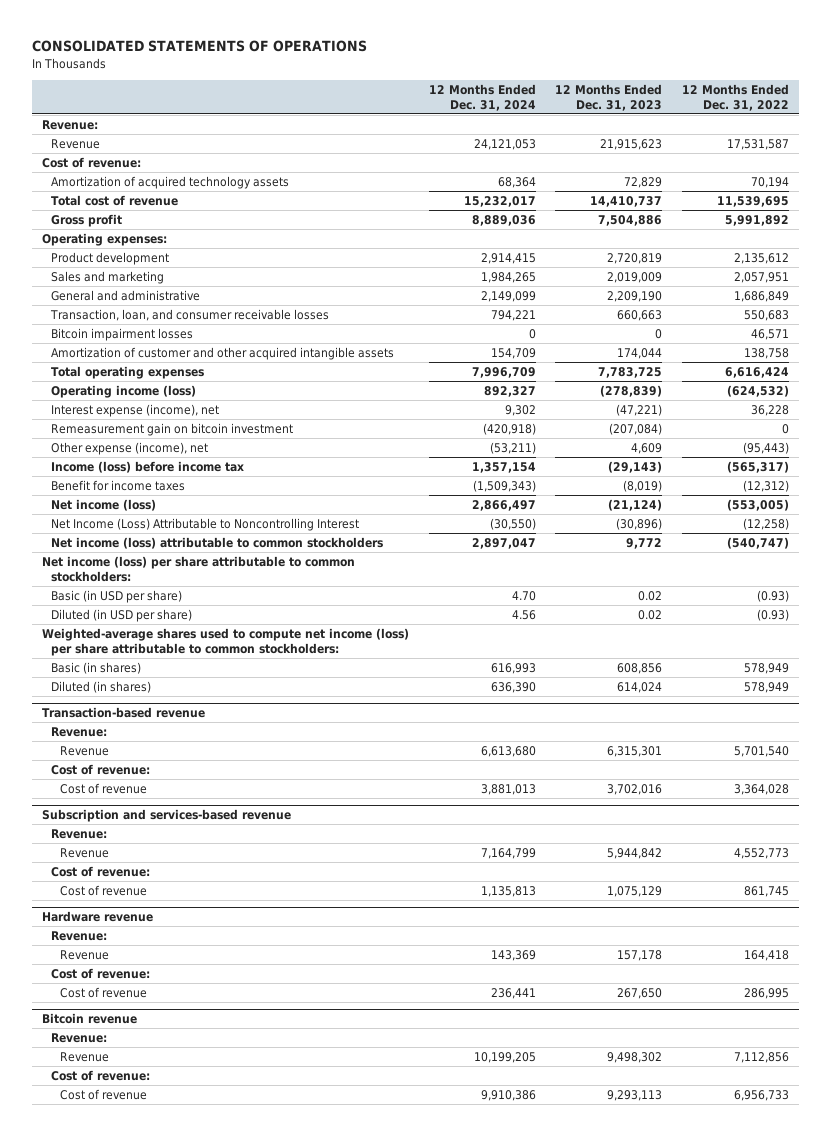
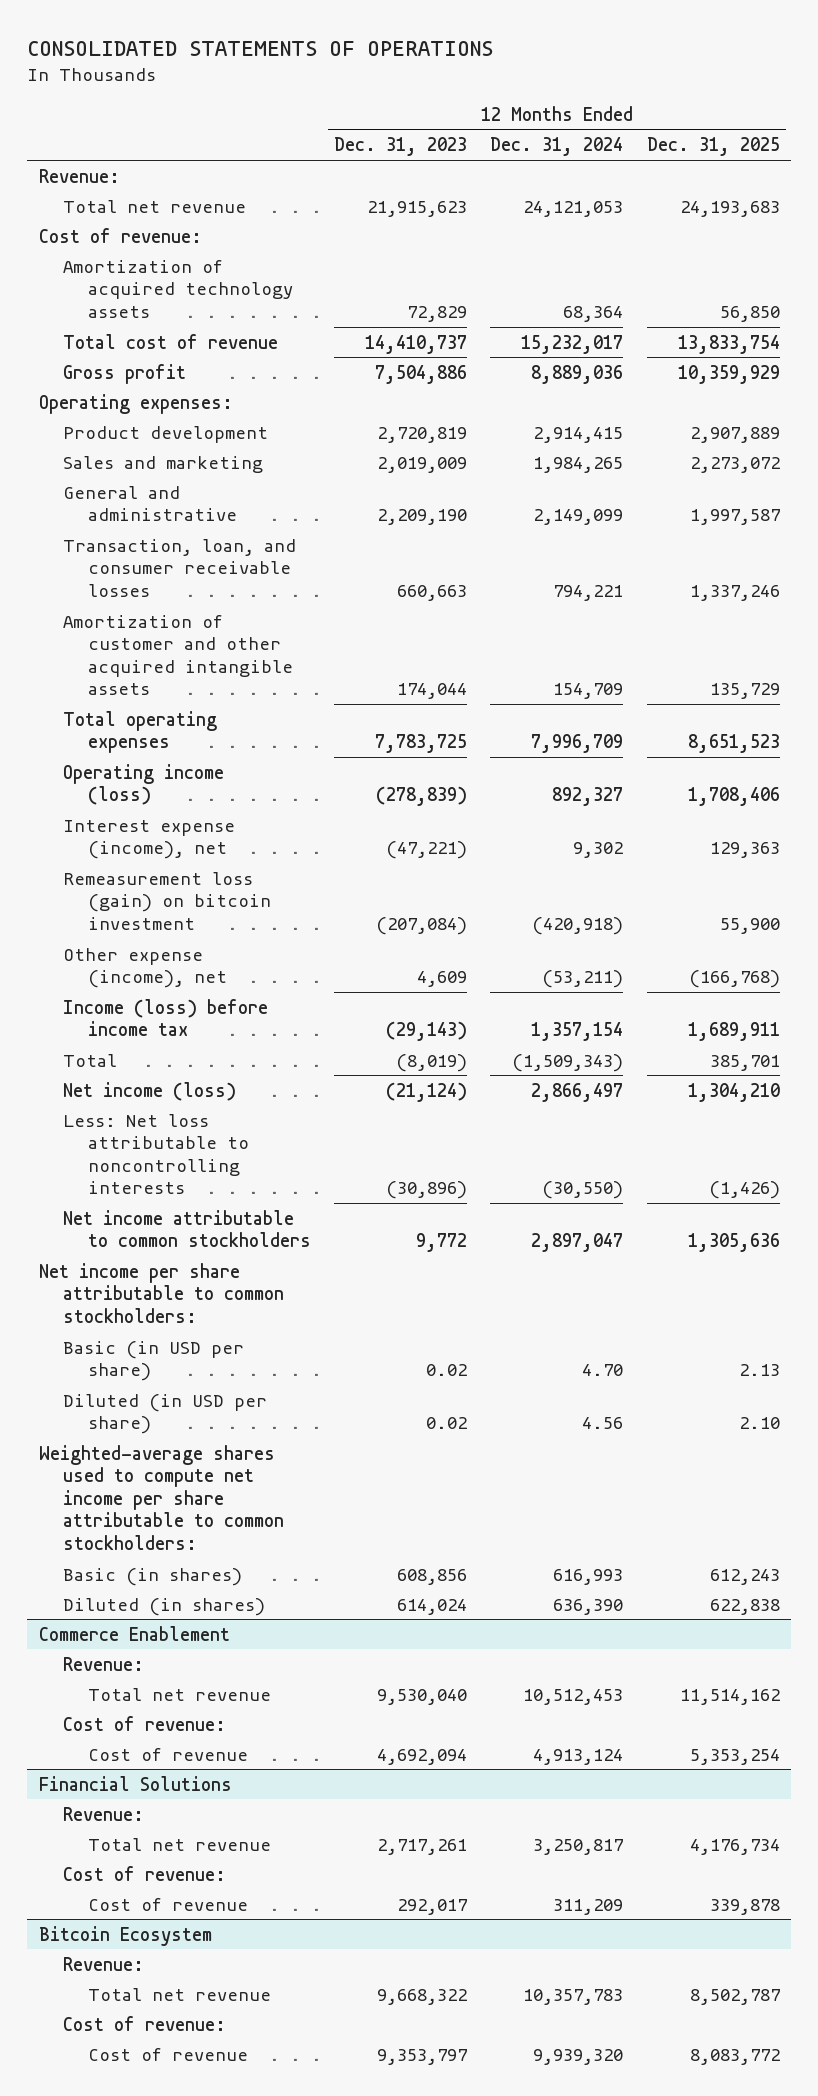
- | 12 Months Ended Dec. 31, 2024 | 12 Months Ended Dec. 31, 2023 | 12 Months Ended Dec. 31, 2022
+ | 12 Months Ended Dec. 31, 2023 | 12 Months Ended Dec. 31, 2024 | 12 Months Ended Dec. 31, 2025
- Revenue | 24,121,053 | 21,915,623 | 17,531,587
+ Total net revenue | 21,915,623 | 24,121,053 | 24,193,683
- Bitcoin impairment losses | 0 | 0 | 46,571
- Remeasurement gain on bitcoin investment | (420,918) | (207,084) | 0
+ Remeasurement loss (gain) on bitcoin investment | (207,084) | (420,918) | 55,900
- Benefit for income taxes | (1,509,343) | (8,019) | (12,312)
+ Total | (8,019) | (1,509,343) | 385,701
- Net Income (Loss) Attributable to Noncontrolling Interest | (30,550) | (30,896) | (12,258)
- Net income (loss) attributable to common stockholders | 2,897,047 | 9,772 | (540,747)
- Net income (loss) per share attributable to common stockholders:
+ Less: Net loss attributable to noncontrolling interests | (30,896) | (30,550) | (1,426)
+ Net income attributable to common stockholders | 9,772 | 2,897,047 | 1,305,636
+ Net income per share attributable to common stockholders:
- Weighted-average shares used to compute net income (loss) per share attributable to common stockholders:
+ Weighted-average shares used to compute net income per share attributable to common stockholders:
- Transaction-based revenue
- Revenue:
- Revenue | 6,613,680 | 6,315,301 | 5,701,540
- Cost of revenue:
- Cost of revenue | 3,881,013 | 3,702,016 | 3,364,028
- Subscription and services-based revenue
+ Commerce Enablement
- Revenue | 7,164,799 | 5,944,842 | 4,552,773
+ Total net revenue | 9,530,040 | 10,512,453 | 11,514,162
- Cost of revenue | 1,135,813 | 1,075,129 | 861,745
- Hardware revenue
+ Cost of revenue | 4,692,094 | 4,913,124 | 5,353,254
+ Financial Solutions
- Revenue | 143,369 | 157,178 | 164,418
+ Total net revenue | 2,717,261 | 3,250,817 | 4,176,734
- Cost of revenue | 236,441 | 267,650 | 286,995
- Bitcoin revenue
+ Cost of revenue | 292,017 | 311,209 | 339,878
+ Bitcoin Ecosystem
- Revenue | 10,199,205 | 9,498,302 | 7,112,856
+ Total net revenue | 9,668,322 | 10,357,783 | 8,502,787
- Cost of revenue | 9,910,386 | 9,293,113 | 6,956,733
+ Cost of revenue | 9,353,797 | 9,939,320 | 8,083,772

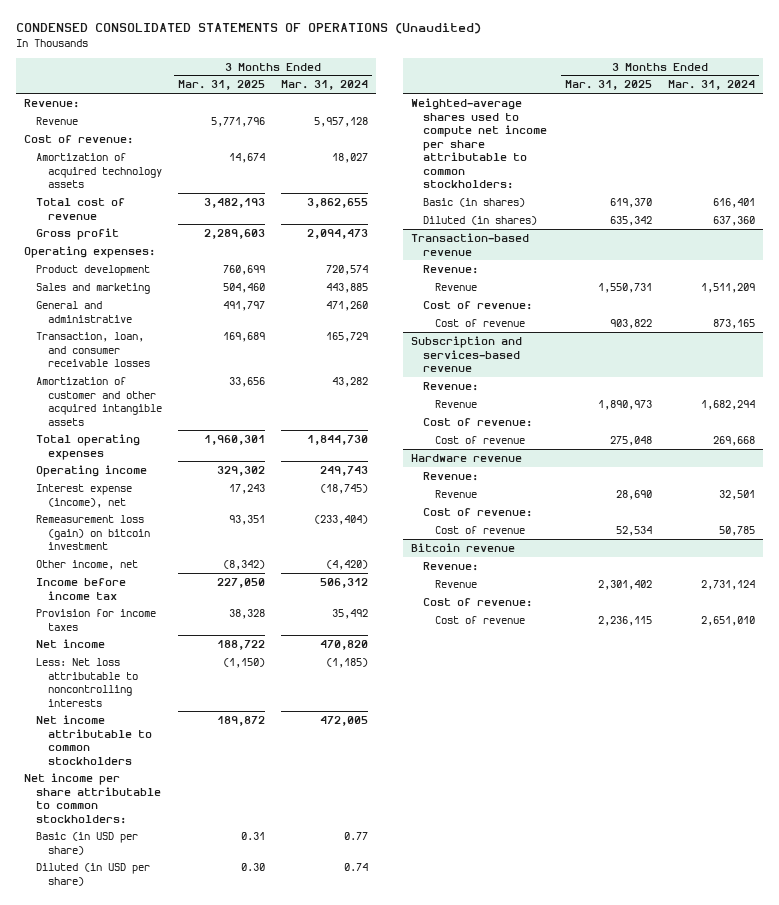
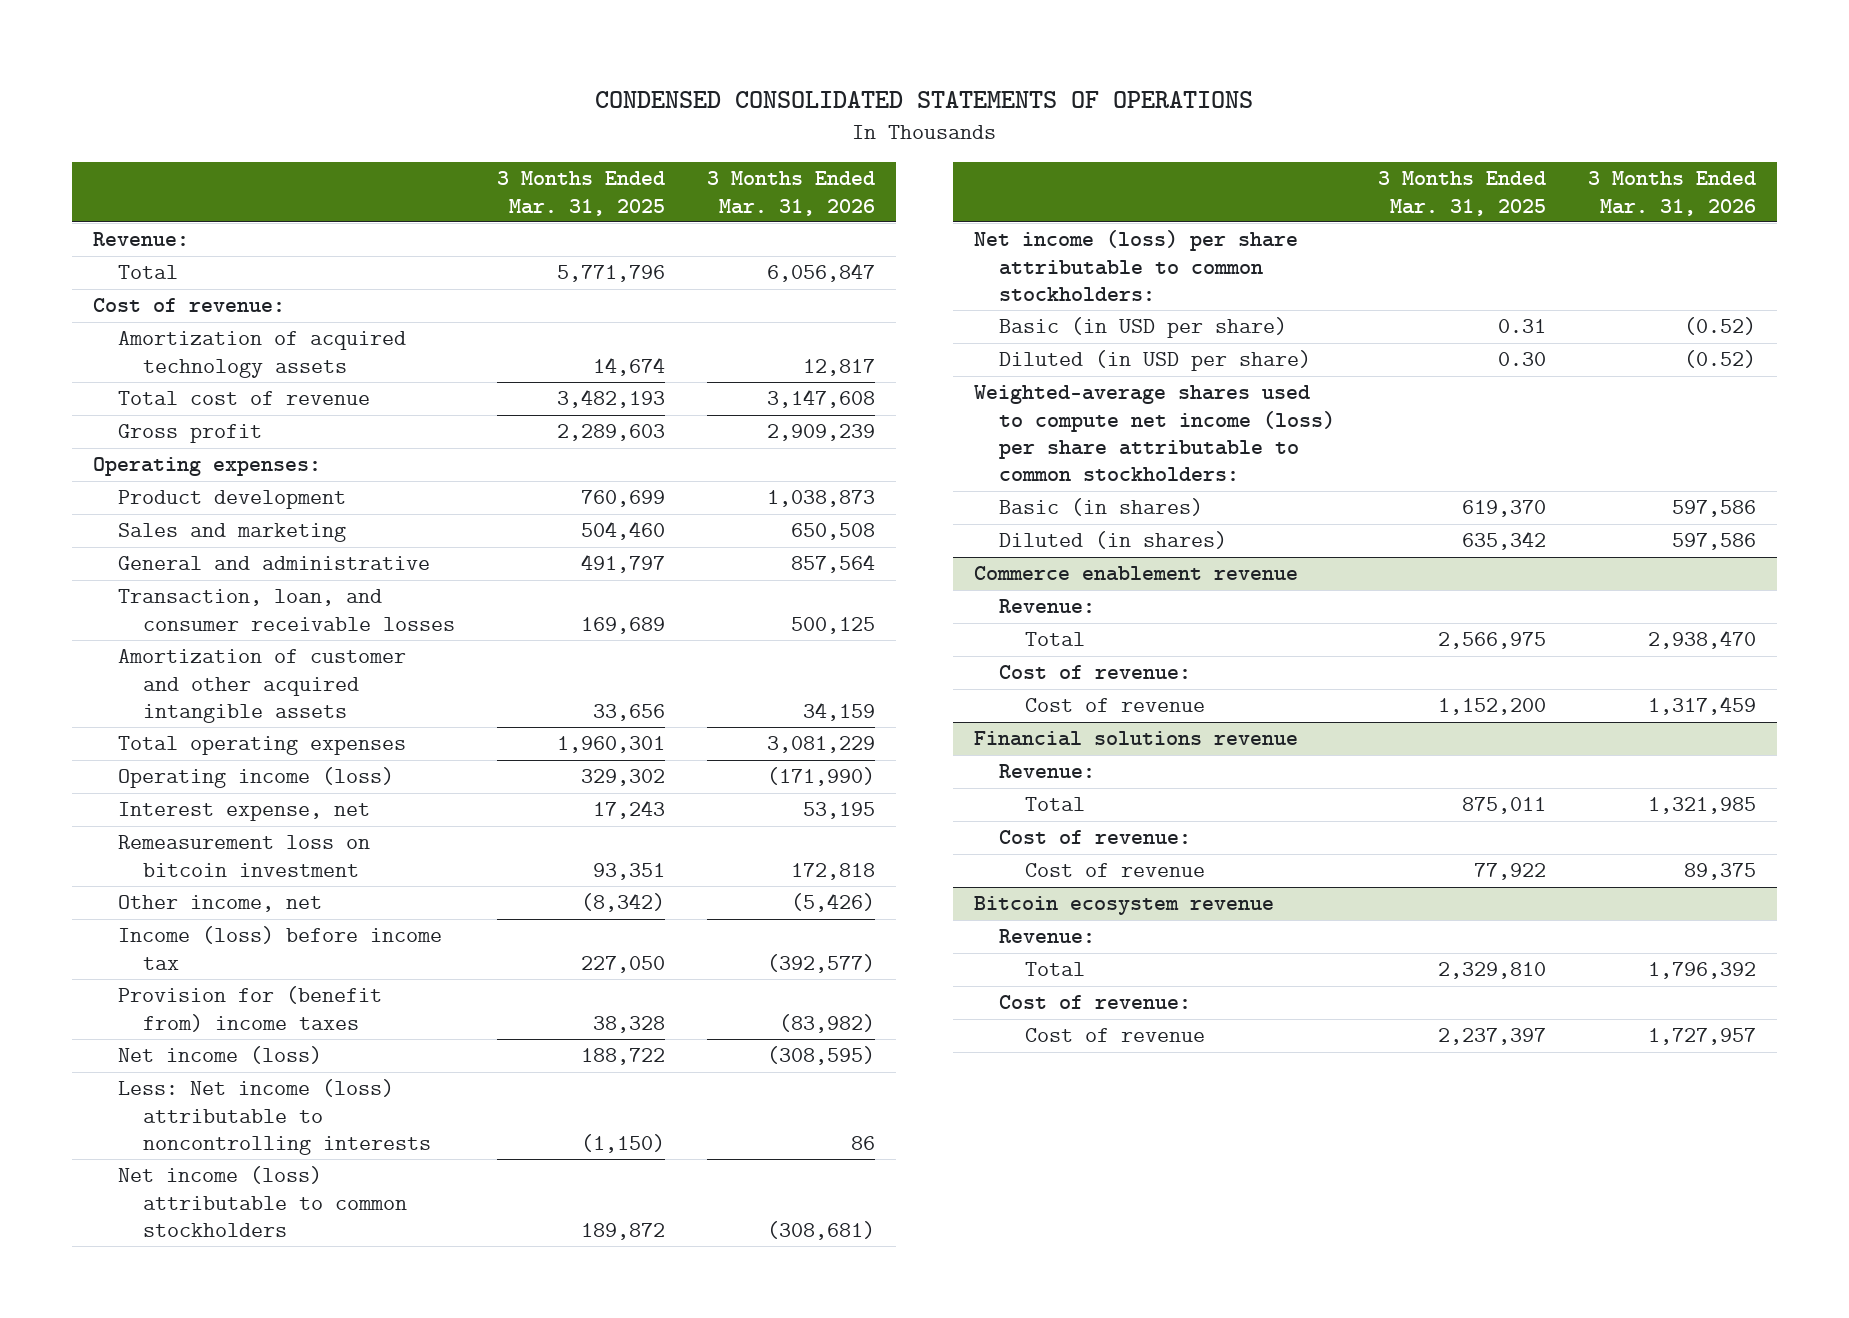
- CONDENSED CONSOLIDATED STATEMENTS OF OPERATIONS (Unaudited)
+ CONDENSED CONSOLIDATED STATEMENTS OF OPERATIONS
- | 3 Months Ended Mar. 31, 2025 | 3 Months Ended Mar. 31, 2024
+ | 3 Months Ended Mar. 31, 2025 | 3 Months Ended Mar. 31, 2026
- Revenue | 5,771,796 | 5,957,128
+ Total | 5,771,796 | 6,056,847
- Operating income | 329,302 | 249,743
- Interest expense (income), net | 17,243 | (18,745)
- Remeasurement loss (gain) on bitcoin investment | 93,351 | (233,404)
+ Operating income (loss) | 329,302 | (171,990)
+ Interest expense, net | 17,243 | 53,195
+ Remeasurement loss on bitcoin investment | 93,351 | 172,818
- Income before income tax | 227,050 | 506,312
- Provision for income taxes | 38,328 | 35,492
- Net income | 188,722 | 470,820
- Less: Net loss attributable to noncontrolling interests | (1,150) | (1,185)
- Net income attributable to common stockholders | 189,872 | 472,005
- Net income per share attributable to common stockholders:
+ Income (loss) before income tax | 227,050 | (392,577)
+ Provision for (benefit from) income taxes | 38,328 | (83,982)
+ Net income (loss) | 188,722 | (308,595)
+ Less: Net income (loss) attributable to noncontrolling interests | (1,150) | 86
+ Net income (loss) attributable to common stockholders | 189,872 | (308,681)
+ Net income (loss) per share attributable to common stockholders:
- Weighted-average shares used to compute net income per share attributable to common stockholders:
+ Weighted-average shares used to compute net income (loss) per share attributable to common stockholders:
- Transaction-based revenue
- Revenue:
- Revenue | 1,550,731 | 1,511,209
- Cost of revenue:
- Cost of revenue | 903,822 | 873,165
- Subscription and services-based revenue
+ Commerce enablement revenue
- Revenue | 1,890,973 | 1,682,294
+ Total | 2,566,975 | 2,938,470
- Cost of revenue | 275,048 | 269,668
- Hardware revenue
+ Cost of revenue | 1,152,200 | 1,317,459
+ Financial solutions revenue
- Revenue | 28,690 | 32,501
+ Total | 875,011 | 1,321,985
- Cost of revenue | 52,534 | 50,785
- Bitcoin revenue
+ Cost of revenue | 77,922 | 89,375
+ Bitcoin ecosystem revenue
- Revenue | 2,301,402 | 2,731,124
+ Total | 2,329,810 | 1,796,392
- Cost of revenue | 2,236,115 | 2,651,010
+ Cost of revenue | 2,237,397 | 1,727,957

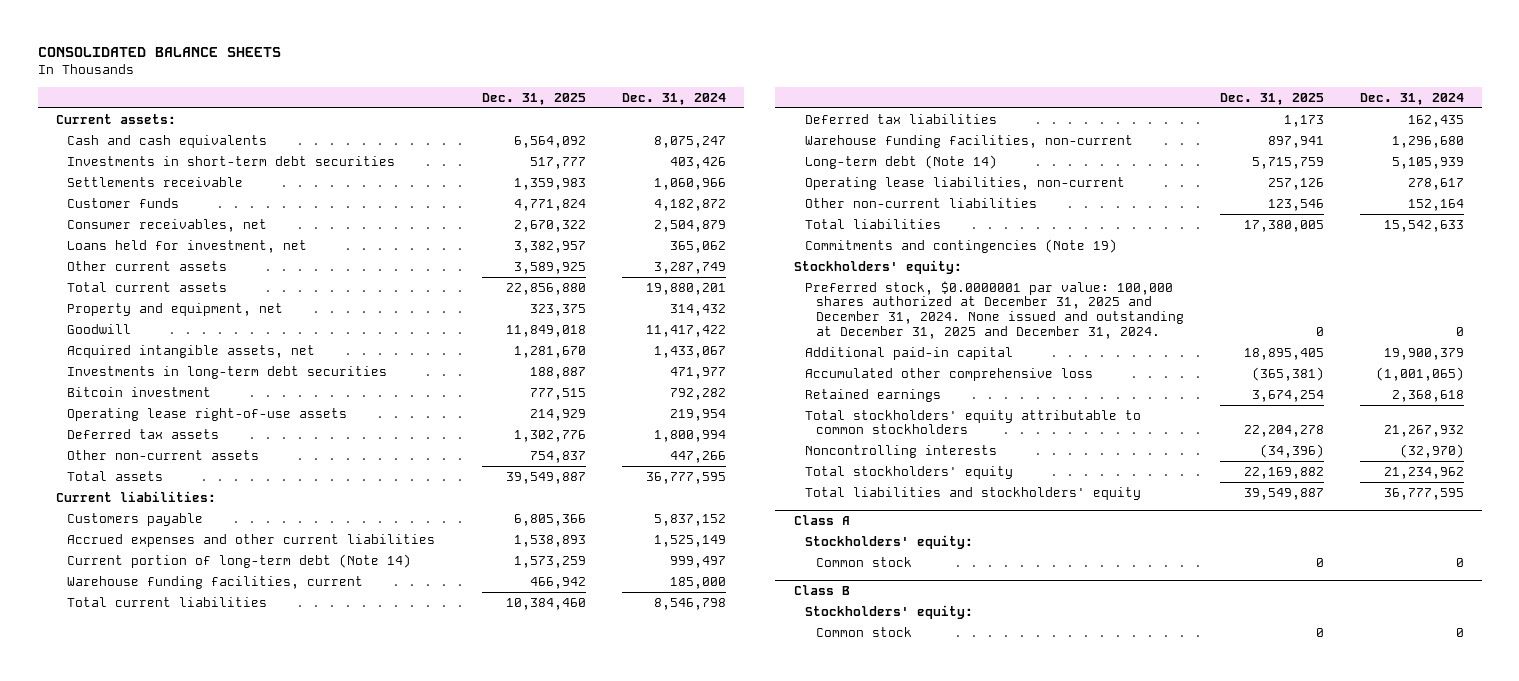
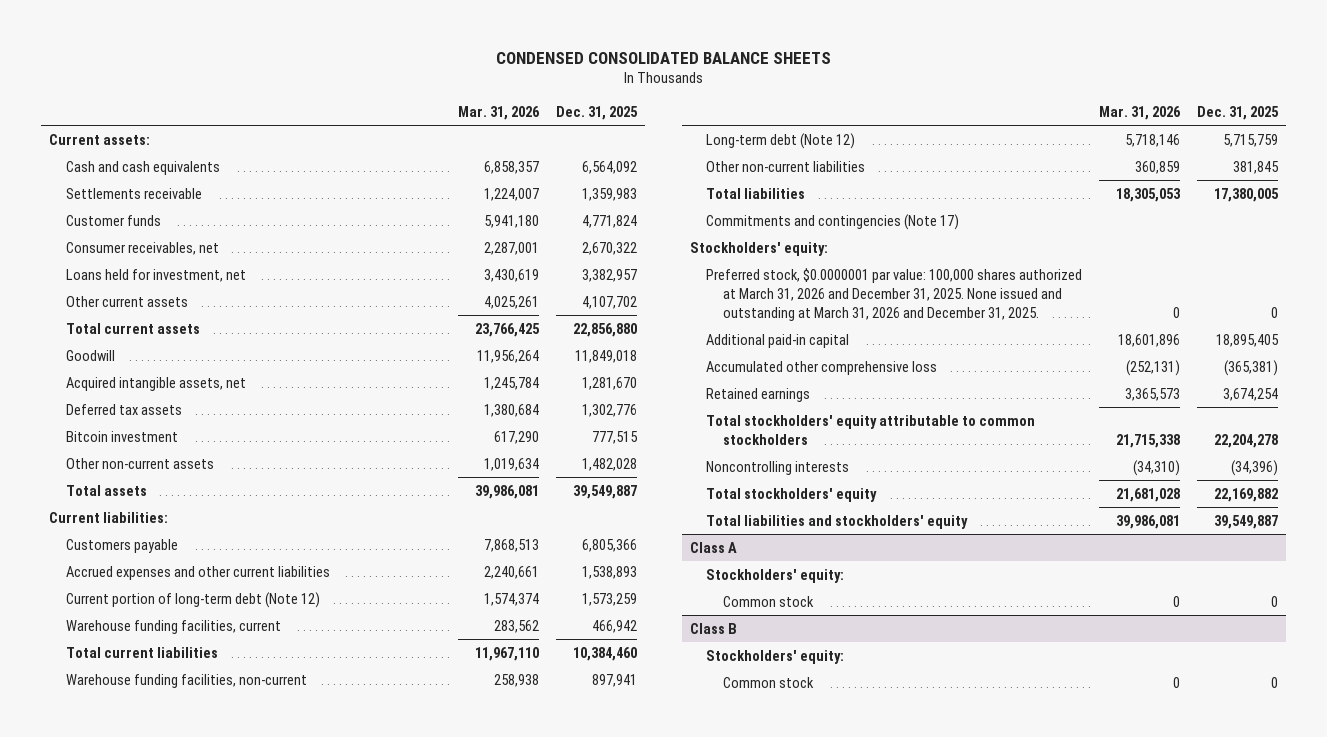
- CONSOLIDATED BALANCE SHEETS
+ CONDENSED CONSOLIDATED BALANCE SHEETS
- | Dec. 31, 2025 | Dec. 31, 2024
+ | Mar. 31, 2026 | Dec. 31, 2025
- Investments in short-term debt securities | 517,777 | 403,426
- Other current assets | 3,589,925 | 3,287,749
+ Other current assets | 4,025,261 | 4,107,702
- Property and equipment, net | 323,375 | 314,432
- Investments in long-term debt securities | 188,887 | 471,977
- Operating lease right-of-use assets | 214,929 | 219,954
- Other non-current assets | 754,837 | 447,266
moved down: Bitcoin investment | 617,290 | 777,515
+ Other non-current assets | 1,019,634 | 1,482,028
- Current portion of long-term debt (Note 14) | 1,573,259 | 999,497
+ Current portion of long-term debt (Note 12) | 1,574,374 | 1,573,259
- Deferred tax liabilities | 1,173 | 162,435
- Long-term debt (Note 14) | 5,715,759 | 5,105,939
- Operating lease liabilities, non-current | 257,126 | 278,617
- Other non-current liabilities | 123,546 | 152,164
+ Long-term debt (Note 12) | 5,718,146 | 5,715,759
+ Other non-current liabilities | 360,859 | 381,845
- Commitments and contingencies (Note 19)
+ Commitments and contingencies (Note 17)
- Preferred stock, $0.0000001 par value: 100,000 shares authorized at December 31, 2025 and December 31, 2024. None issued and outstanding at December 31, 2025 and December 31, 2024. | 0 | 0
+ Preferred stock, $0.0000001 par value: 100,000 shares authorized at March 31, 2026 and December 31, 2025. None issued and outstanding at March 31, 2026 and December 31, 2025. | 0 | 0

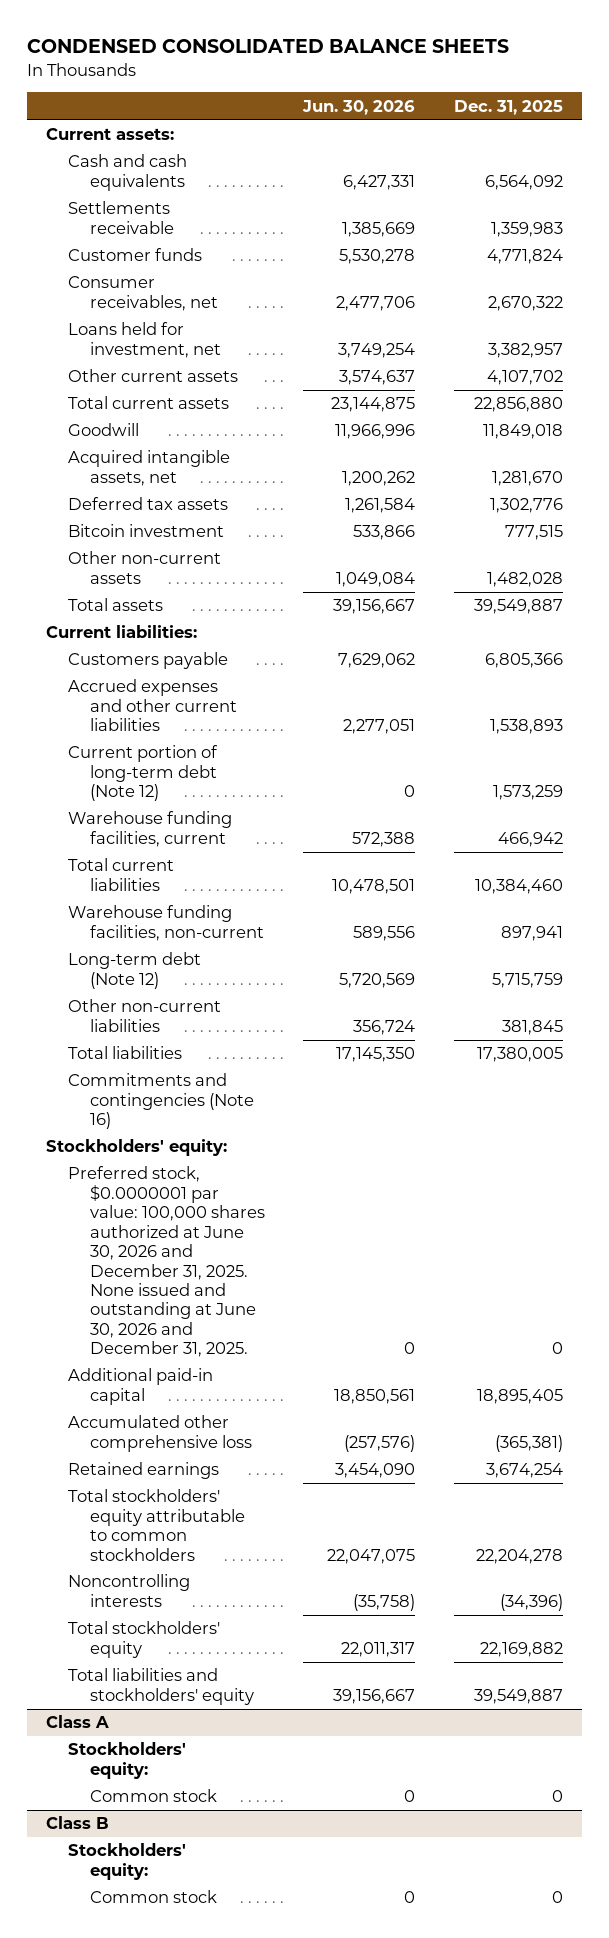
- | Mar. 31, 2026 | Dec. 31, 2025
+ | Jun. 30, 2026 | Dec. 31, 2025
- Commitments and contingencies (Note 17)
+ Commitments and contingencies (Note 16)
- Preferred stock, $0.0000001 par value: 100,000 shares authorized at March 31, 2026 and December 31, 2025. None issued and outstanding at March 31, 2026 and December 31, 2025. | 0 | 0
+ Preferred stock, $0.0000001 par value: 100,000 shares authorized at June 30, 2026 and December 31, 2025. None issued and outstanding at June 30, 2026 and December 31, 2025. | 0 | 0

